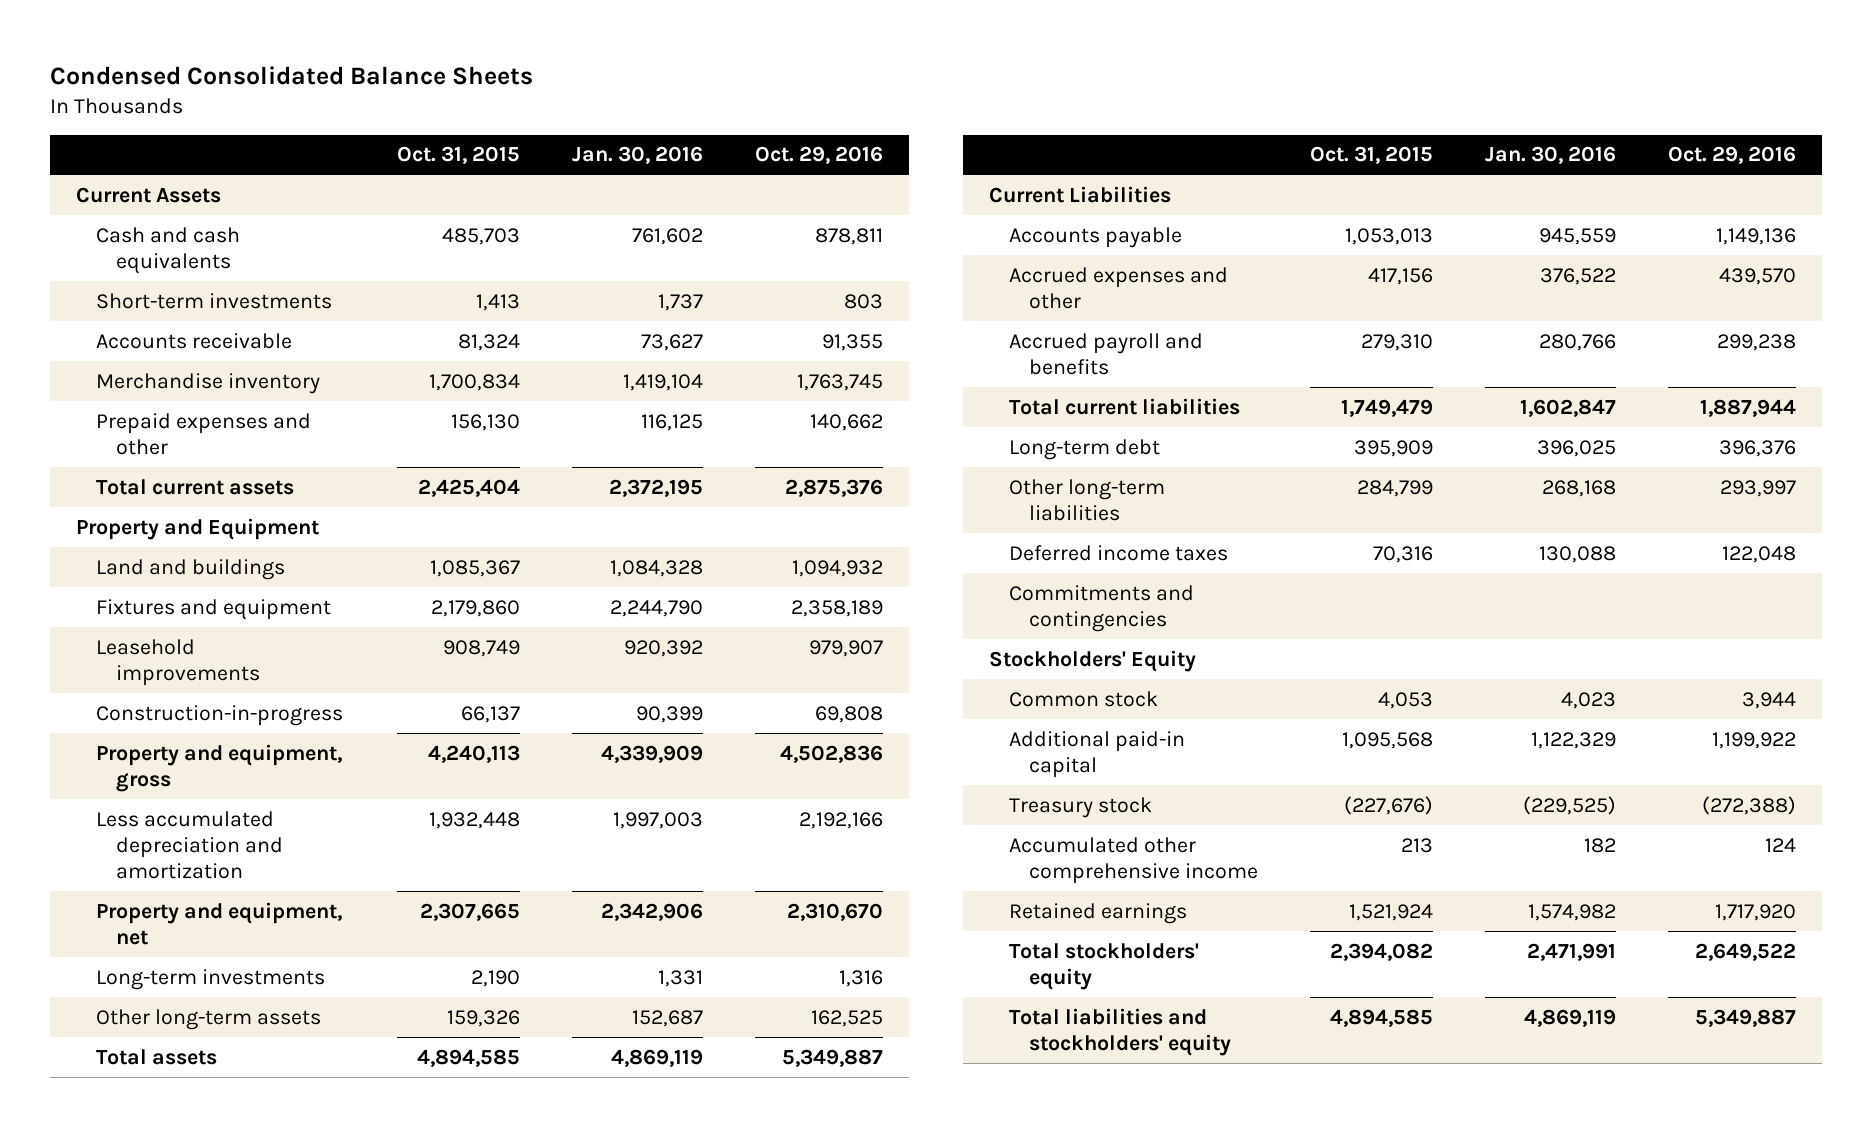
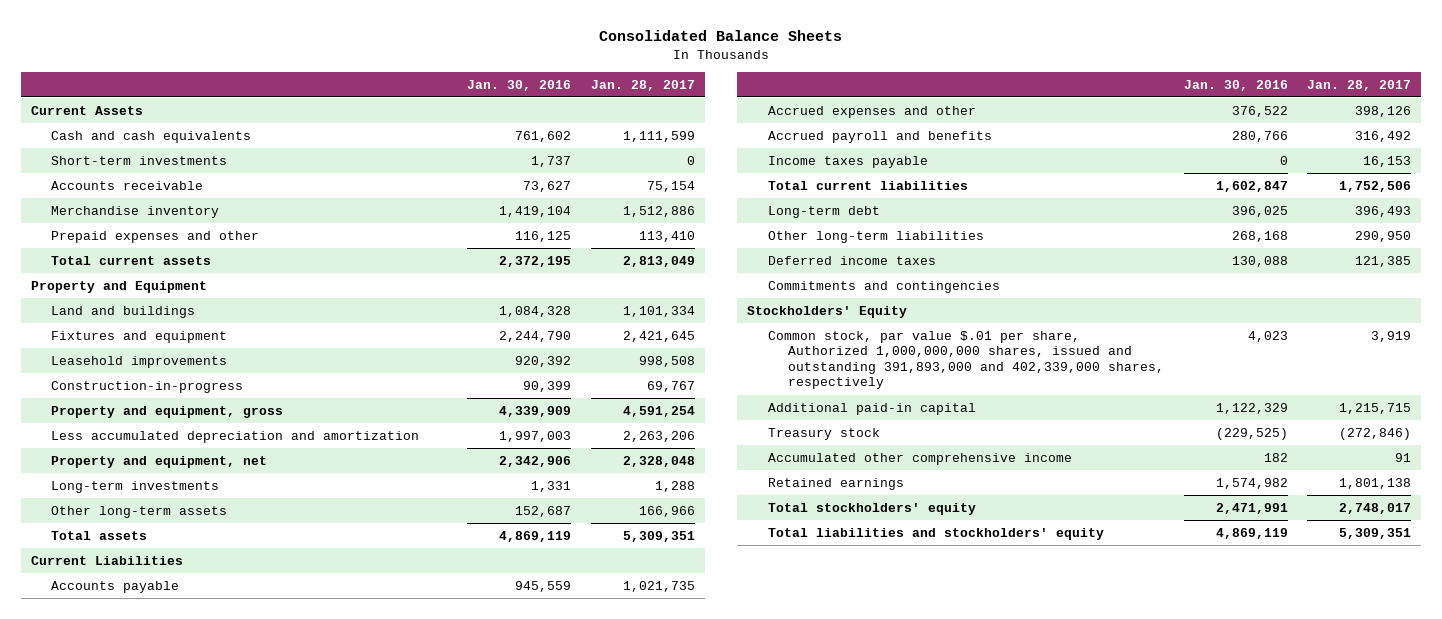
- Condensed Consolidated Balance Sheets
+ Consolidated Balance Sheets
- | Oct. 31, 2015 | Jan. 30, 2016 | Oct. 29, 2016
+ | Jan. 30, 2016 | Jan. 28, 2017
+ Income taxes payable | 0 | 16,153
- Common stock | 4,053 | 4,023 | 3,944
+ Common stock, par value $.01 per share, Authorized 1,000,000,000 shares, issued and outstanding 391,893,000 and 402,339,000 shares, respectively | 4,023 | 3,919

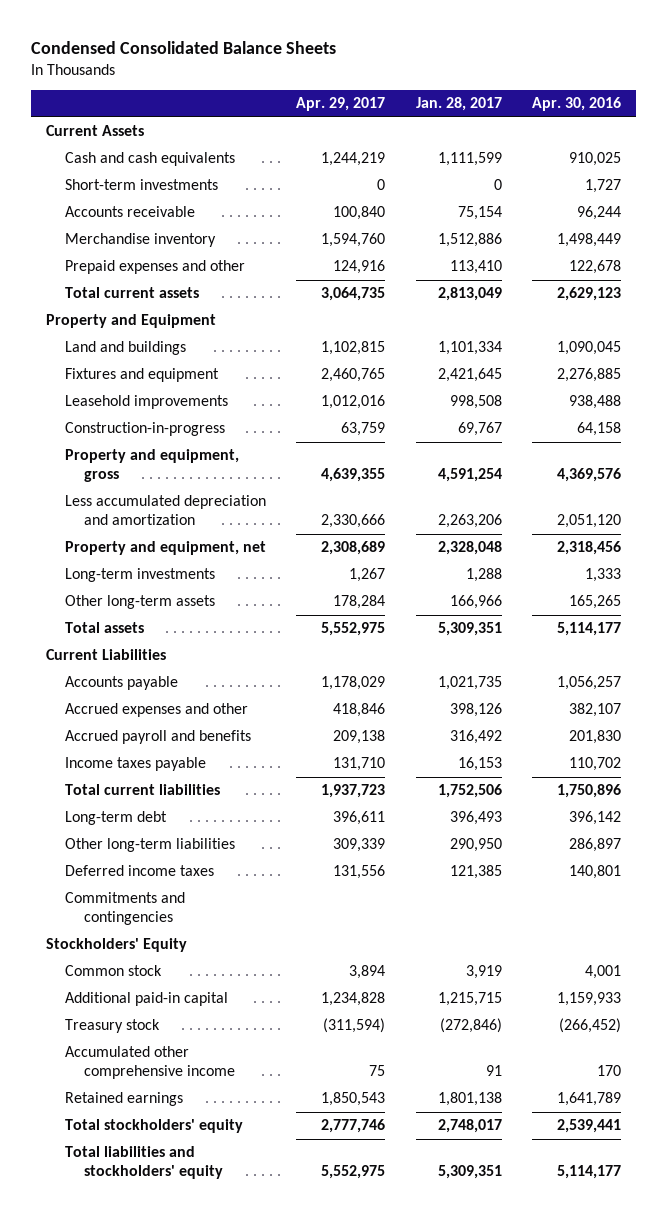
- Consolidated Balance Sheets
+ Condensed Consolidated Balance Sheets
- | Jan. 30, 2016 | Jan. 28, 2017
+ | Apr. 29, 2017 | Jan. 28, 2017 | Apr. 30, 2016
- Common stock, par value $.01 per share, Authorized 1,000,000,000 shares, issued and outstanding 391,893,000 and 402,339,000 shares, respectively | 4,023 | 3,919
+ Common stock | 3,894 | 3,919 | 4,001

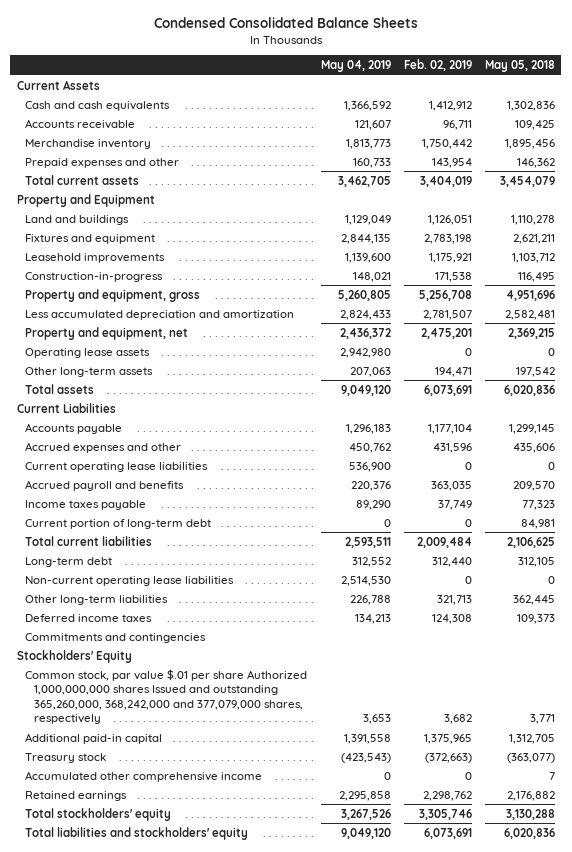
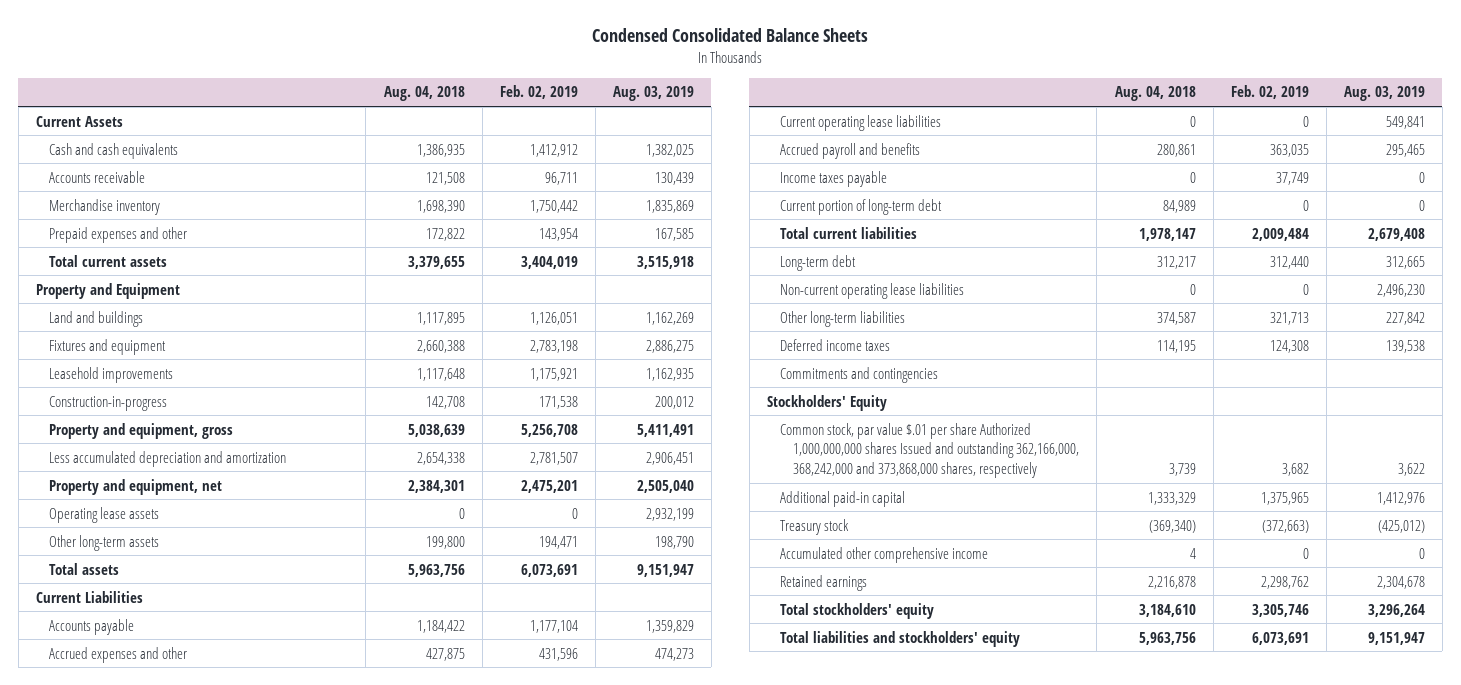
- | May 04, 2019 | Feb. 02, 2019 | May 05, 2018
+ | Aug. 04, 2018 | Feb. 02, 2019 | Aug. 03, 2019
- Common stock, par value $.01 per share Authorized 1,000,000,000 shares Issued and outstanding 365,260,000, 368,242,000 and 377,079,000 shares, respectively | 3,653 | 3,682 | 3,771
+ Common stock, par value $.01 per share Authorized 1,000,000,000 shares Issued and outstanding 362,166,000, 368,242,000 and 373,868,000 shares, respectively | 3,739 | 3,682 | 3,622

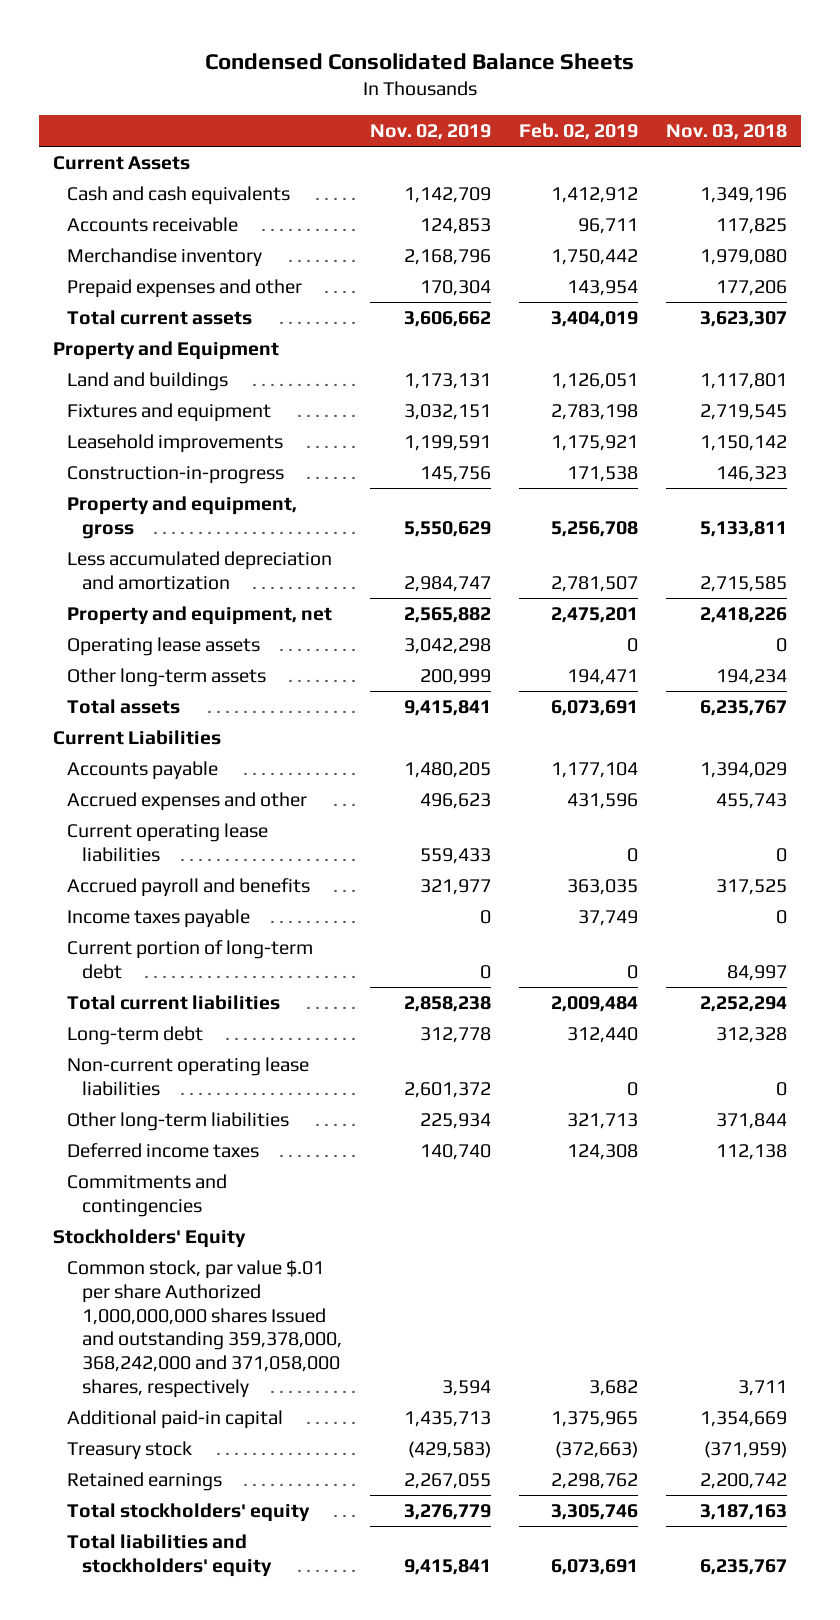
- | Aug. 04, 2018 | Feb. 02, 2019 | Aug. 03, 2019
+ | Nov. 02, 2019 | Feb. 02, 2019 | Nov. 03, 2018
- Common stock, par value $.01 per share Authorized 1,000,000,000 shares Issued and outstanding 362,166,000, 368,242,000 and 373,868,000 shares, respectively | 3,739 | 3,682 | 3,622
+ Common stock, par value $.01 per share Authorized 1,000,000,000 shares Issued and outstanding 359,378,000, 368,242,000 and 371,058,000 shares, respectively | 3,594 | 3,682 | 3,711
- Accumulated other comprehensive income | 4 | 0 | 0

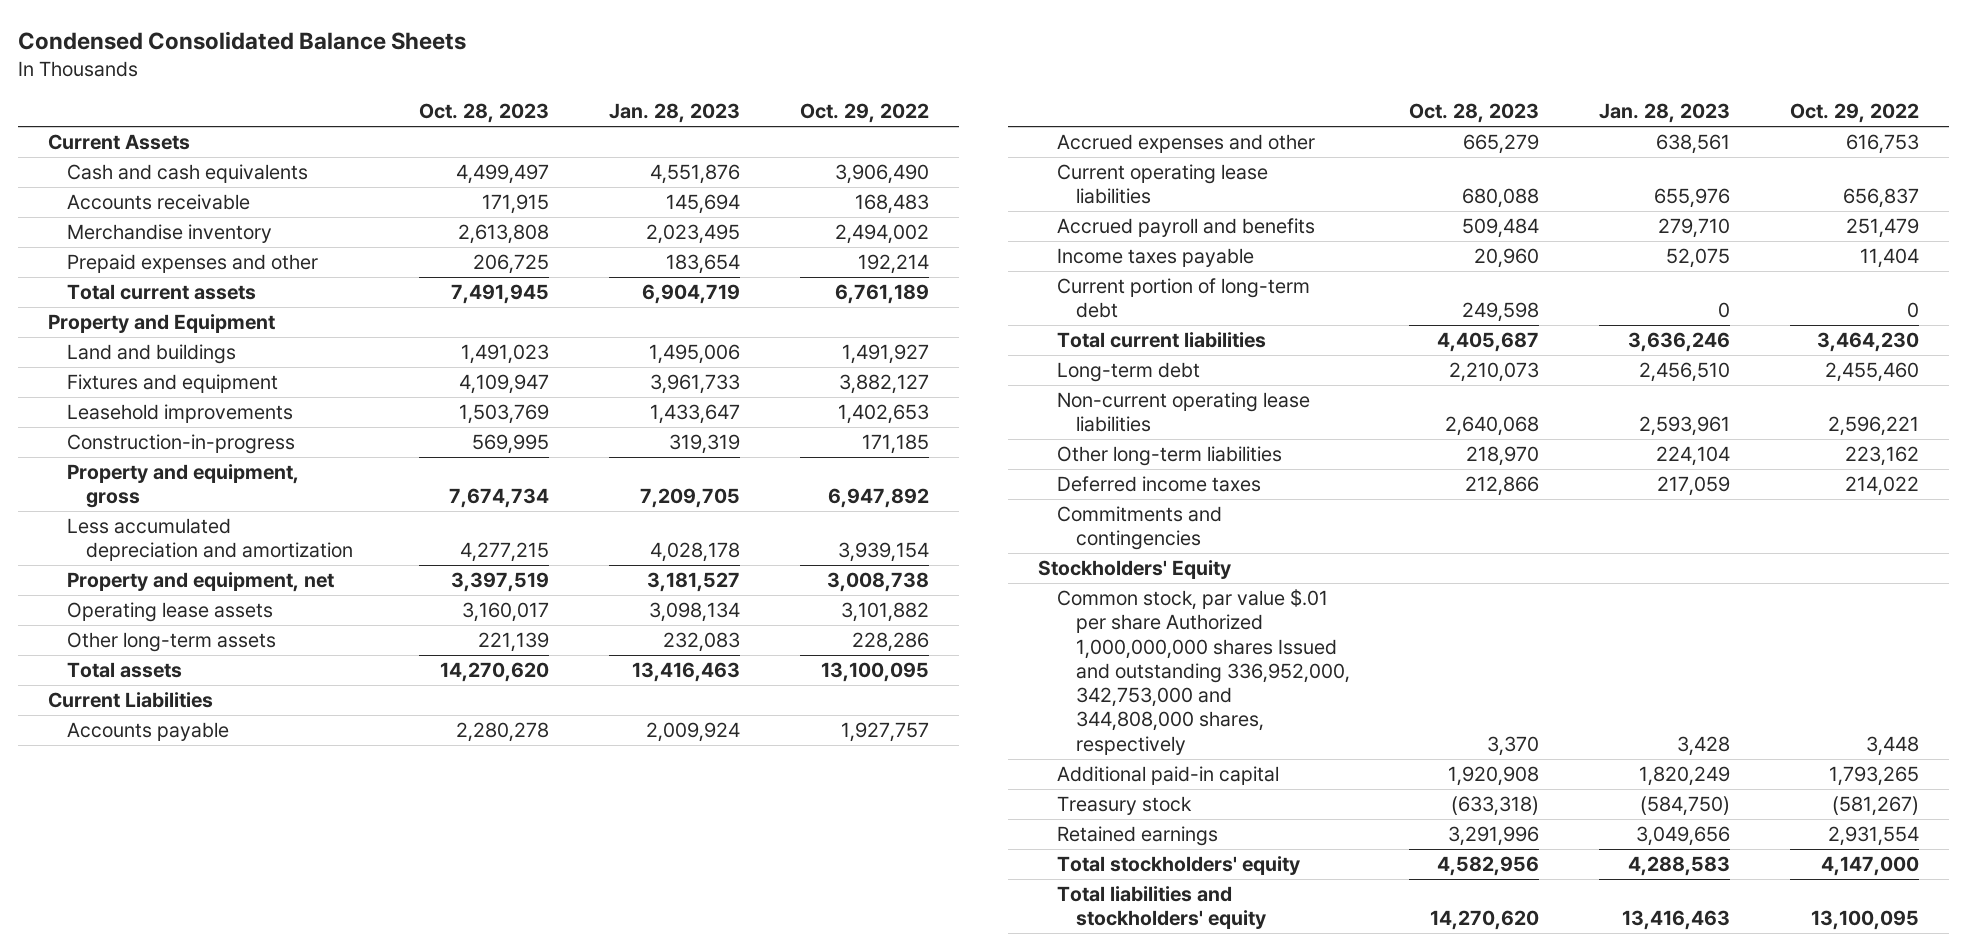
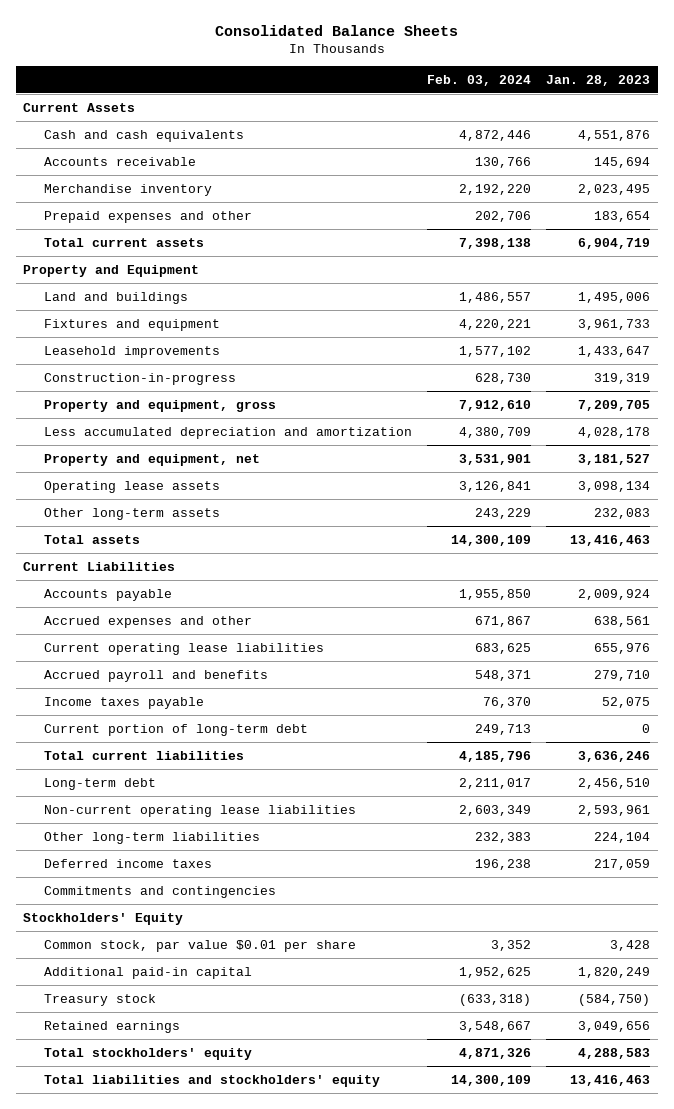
- Condensed Consolidated Balance Sheets
+ Consolidated Balance Sheets
- | Oct. 28, 2023 | Jan. 28, 2023 | Oct. 29, 2022
+ | Feb. 03, 2024 | Jan. 28, 2023
- Common stock, par value $.01 per share Authorized 1,000,000,000 shares Issued and outstanding 336,952,000, 342,753,000 and 344,808,000 shares, respectively | 3,370 | 3,428 | 3,448
+ Common stock, par value $0.01 per share | 3,352 | 3,428

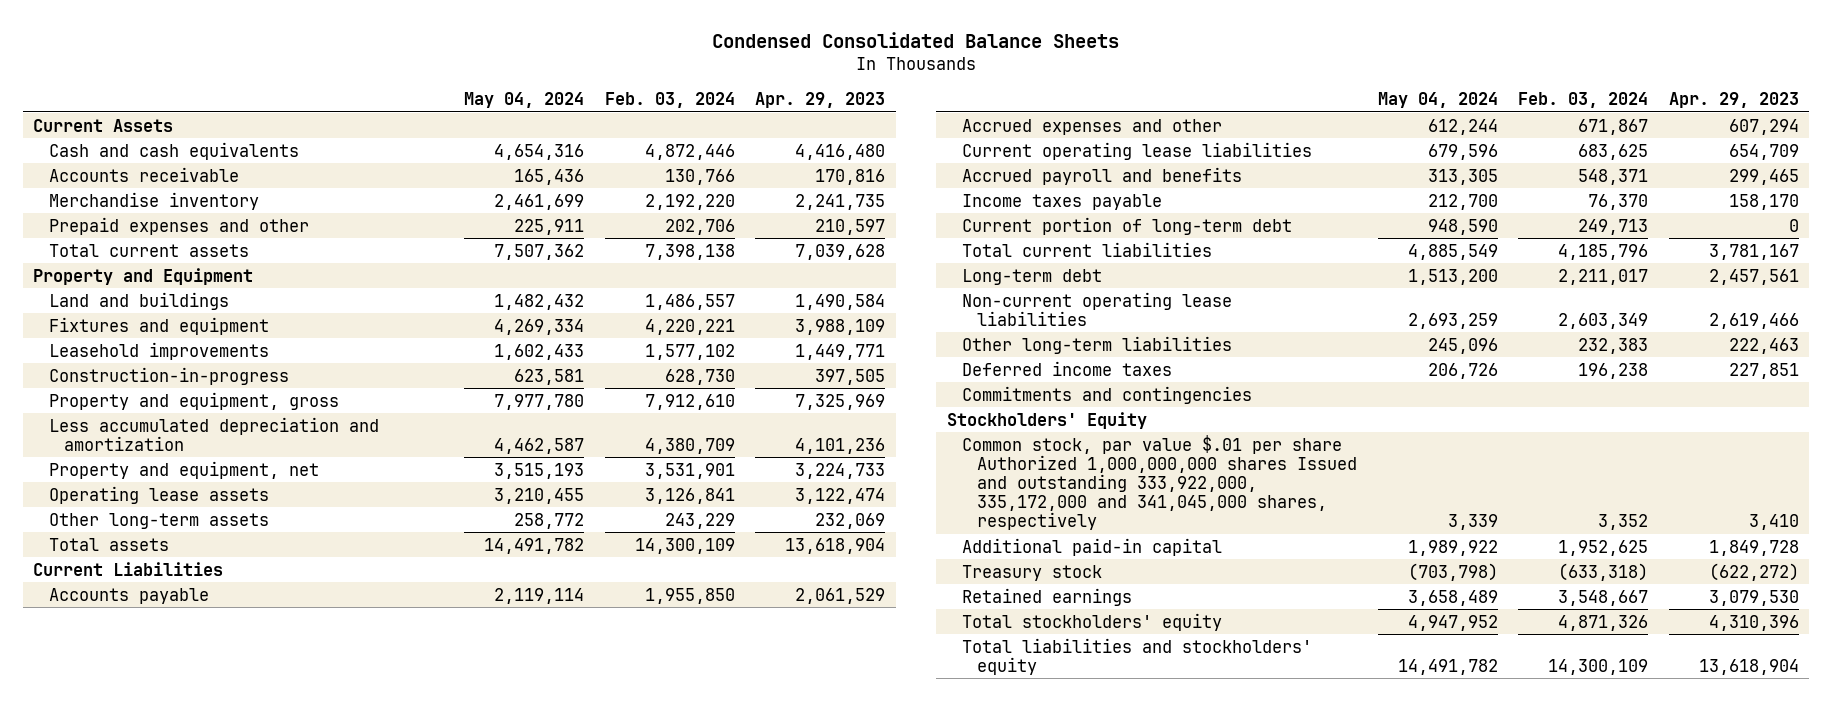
- Consolidated Balance Sheets
+ Condensed Consolidated Balance Sheets
- | Feb. 03, 2024 | Jan. 28, 2023
+ | May 04, 2024 | Feb. 03, 2024 | Apr. 29, 2023
- Common stock, par value $0.01 per share | 3,352 | 3,428
+ Common stock, par value $.01 per share Authorized 1,000,000,000 shares Issued and outstanding 333,922,000, 335,172,000 and 341,045,000 shares, respectively | 3,339 | 3,352 | 3,410

